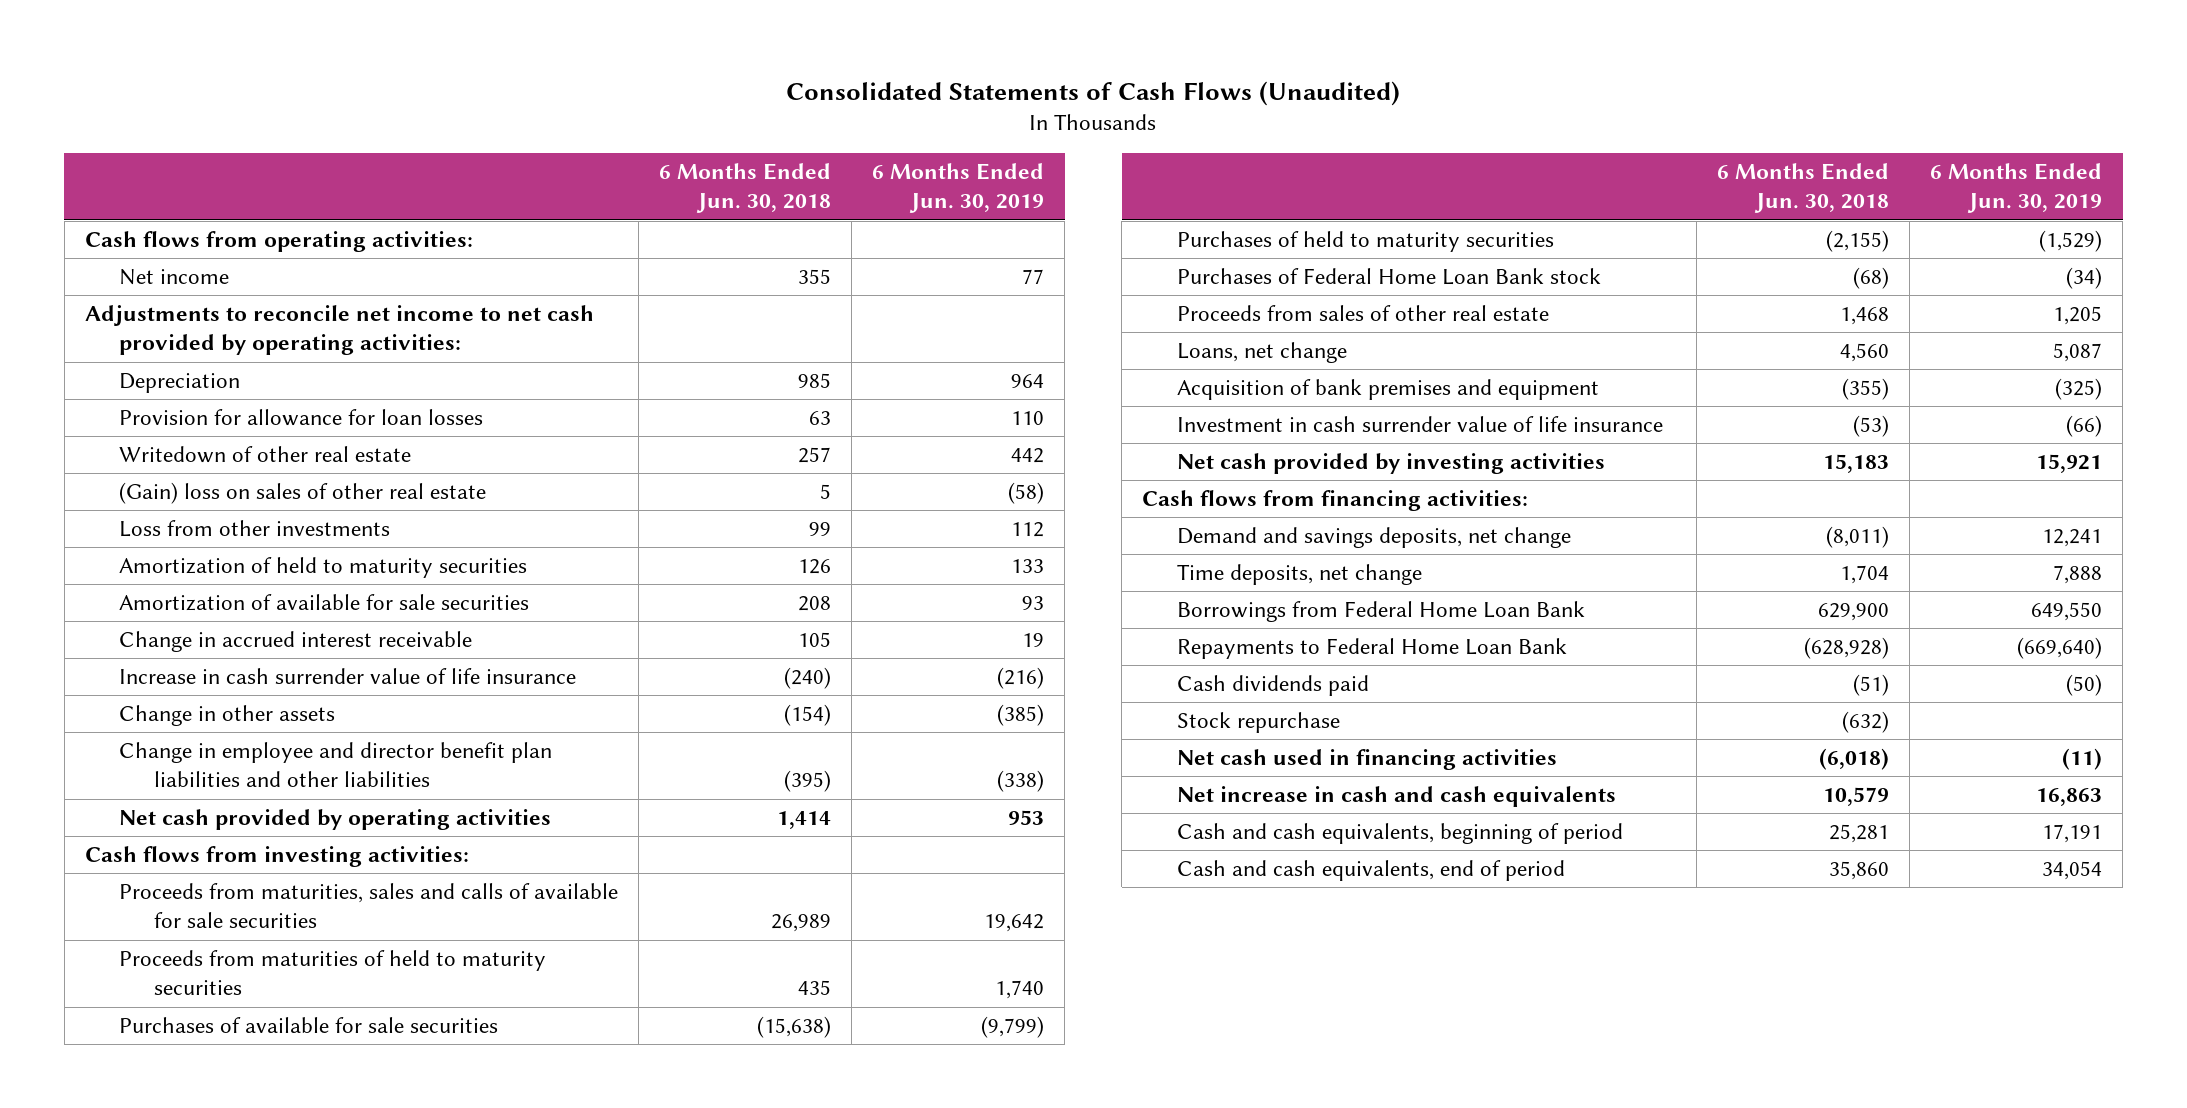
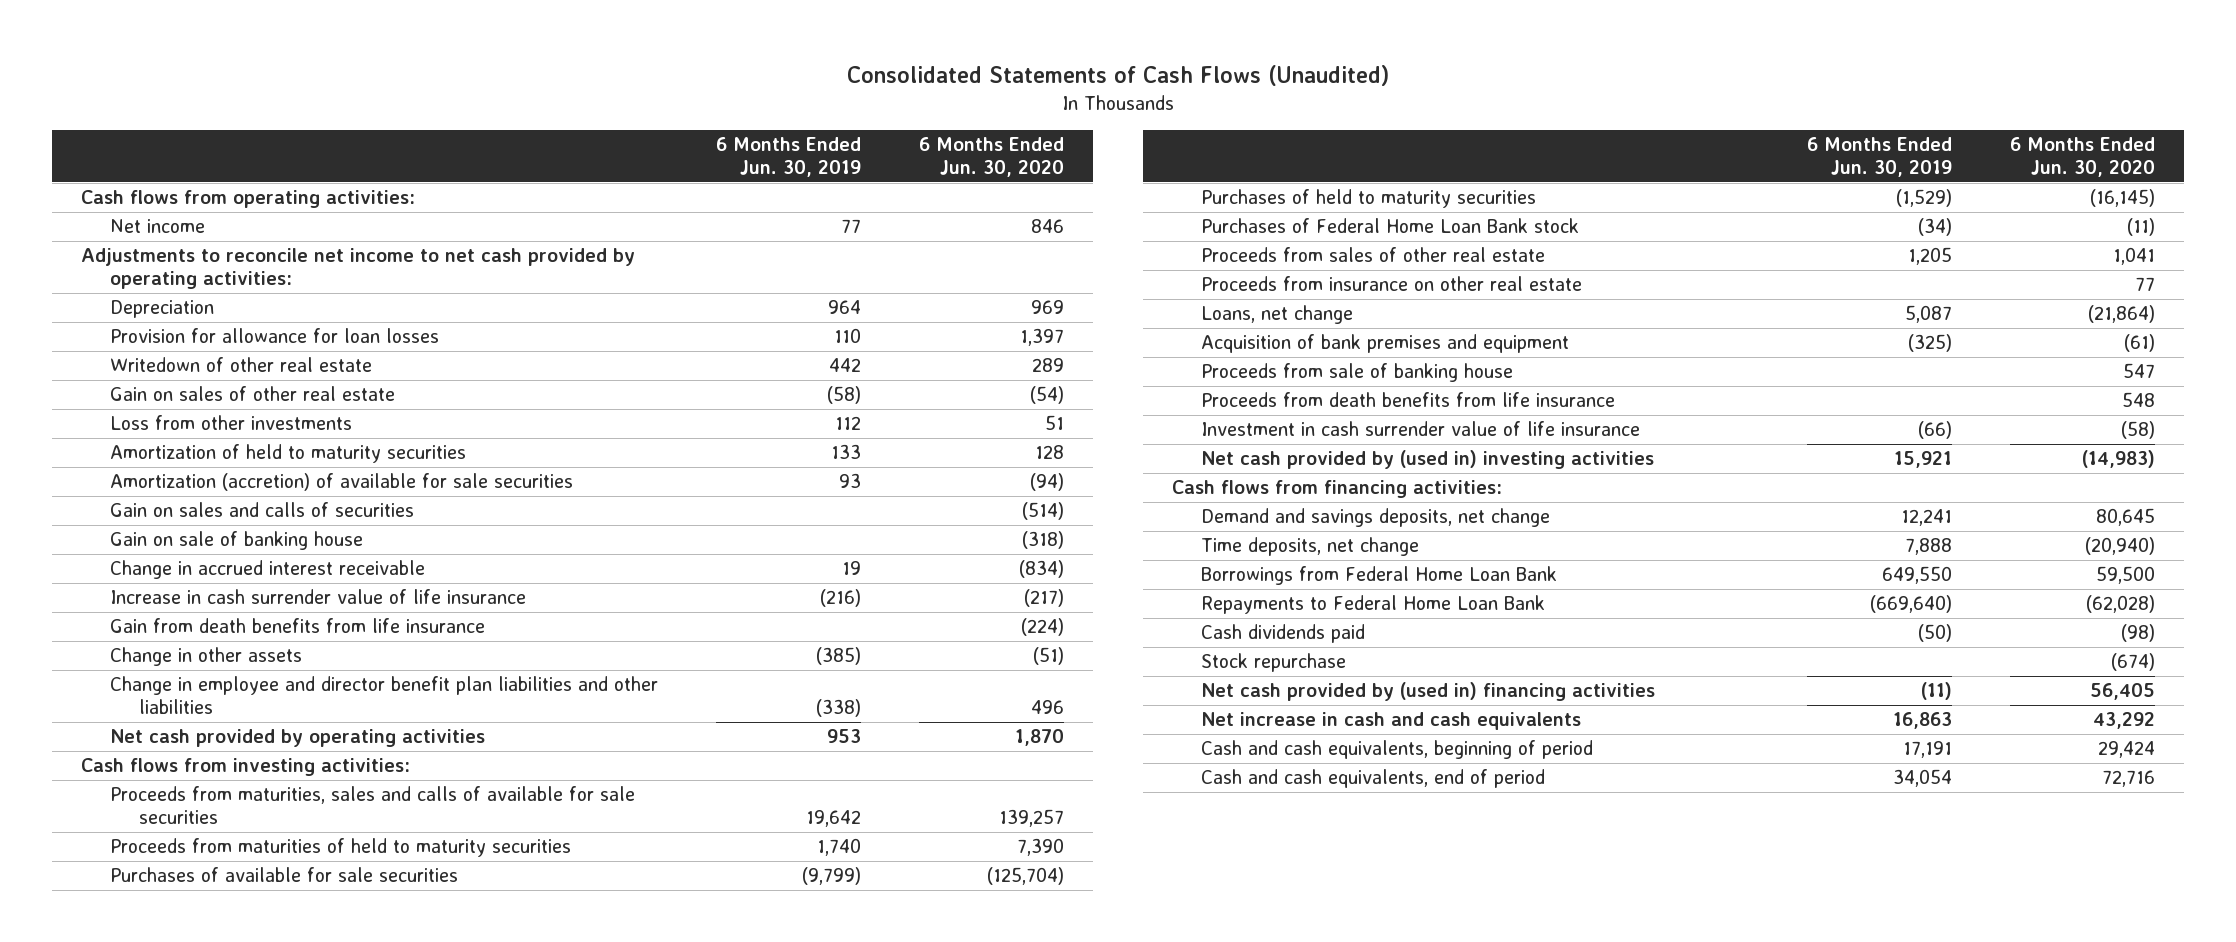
- | 6 Months Ended Jun. 30, 2018 | 6 Months Ended Jun. 30, 2019
+ | 6 Months Ended Jun. 30, 2019 | 6 Months Ended Jun. 30, 2020
- (Gain) loss on sales of other real estate | 5 | (58)
+ Gain on sales of other real estate | (58) | (54)
- Amortization of available for sale securities | 208 | 93
+ Amortization (accretion) of available for sale securities | 93 | (94)
+ Gain on sales and calls of securities | | (514)
+ Gain on sale of banking house | | (318)
+ Gain from death benefits from life insurance | | (224)
+ Proceeds from insurance on other real estate | | 77
+ Proceeds from sale of banking house | | 547
+ Proceeds from death benefits from life insurance | | 548
- Net cash provided by investing activities | 15,183 | 15,921
+ Net cash provided by (used in) investing activities | 15,921 | (14,983)
- Net cash used in financing activities | (6,018) | (11)
+ Net cash provided by (used in) financing activities | (11) | 56,405

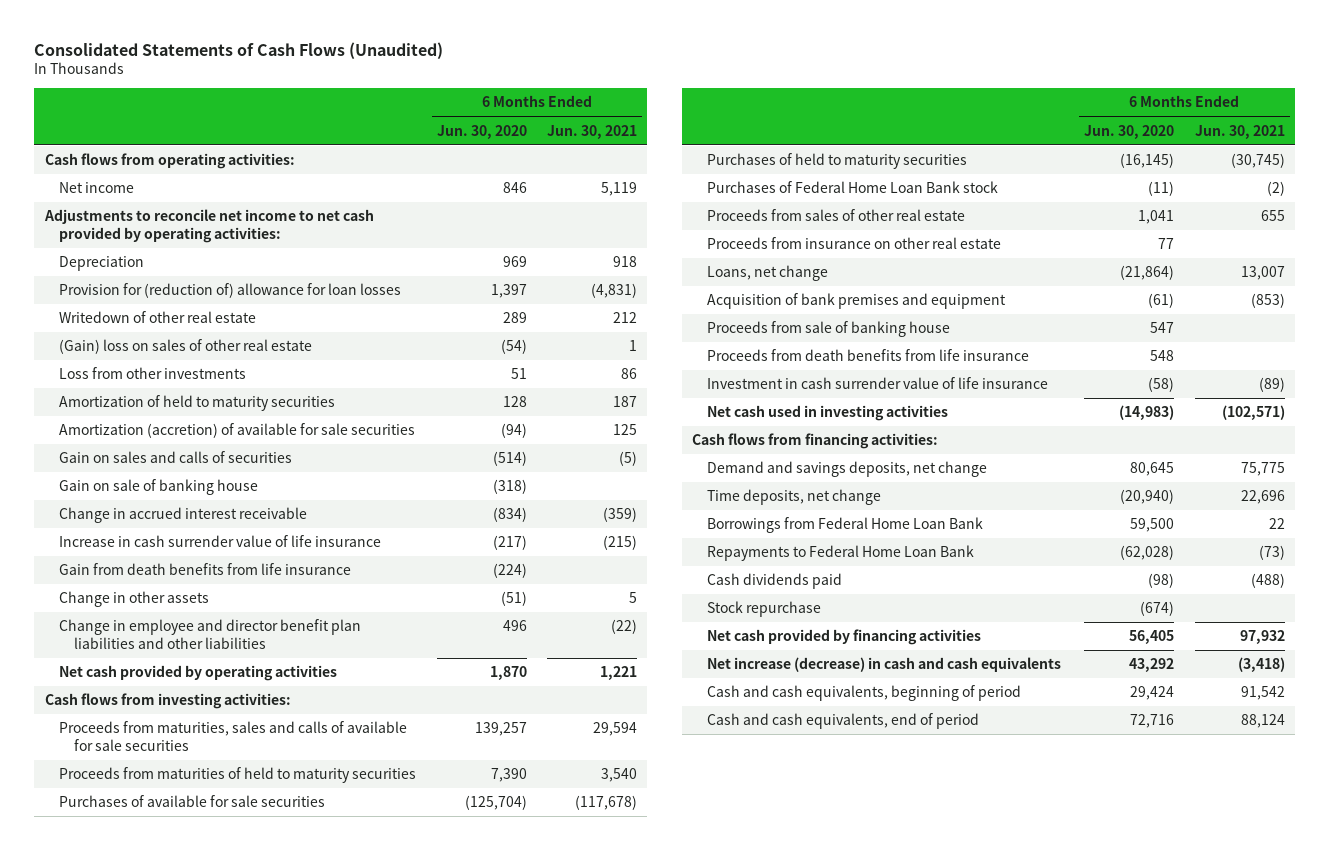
- | 6 Months Ended Jun. 30, 2019 | 6 Months Ended Jun. 30, 2020
+ | 6 Months Ended Jun. 30, 2020 | 6 Months Ended Jun. 30, 2021
- Provision for allowance for loan losses | 110 | 1,397
+ Provision for (reduction of) allowance for loan losses | 1,397 | (4,831)
- Gain on sales of other real estate | (58) | (54)
+ (Gain) loss on sales of other real estate | (54) | 1
- Net cash provided by (used in) investing activities | 15,921 | (14,983)
+ Net cash used in investing activities | (14,983) | (102,571)
- Net cash provided by (used in) financing activities | (11) | 56,405
- Net increase in cash and cash equivalents | 16,863 | 43,292
+ Net cash provided by financing activities | 56,405 | 97,932
+ Net increase (decrease) in cash and cash equivalents | 43,292 | (3,418)

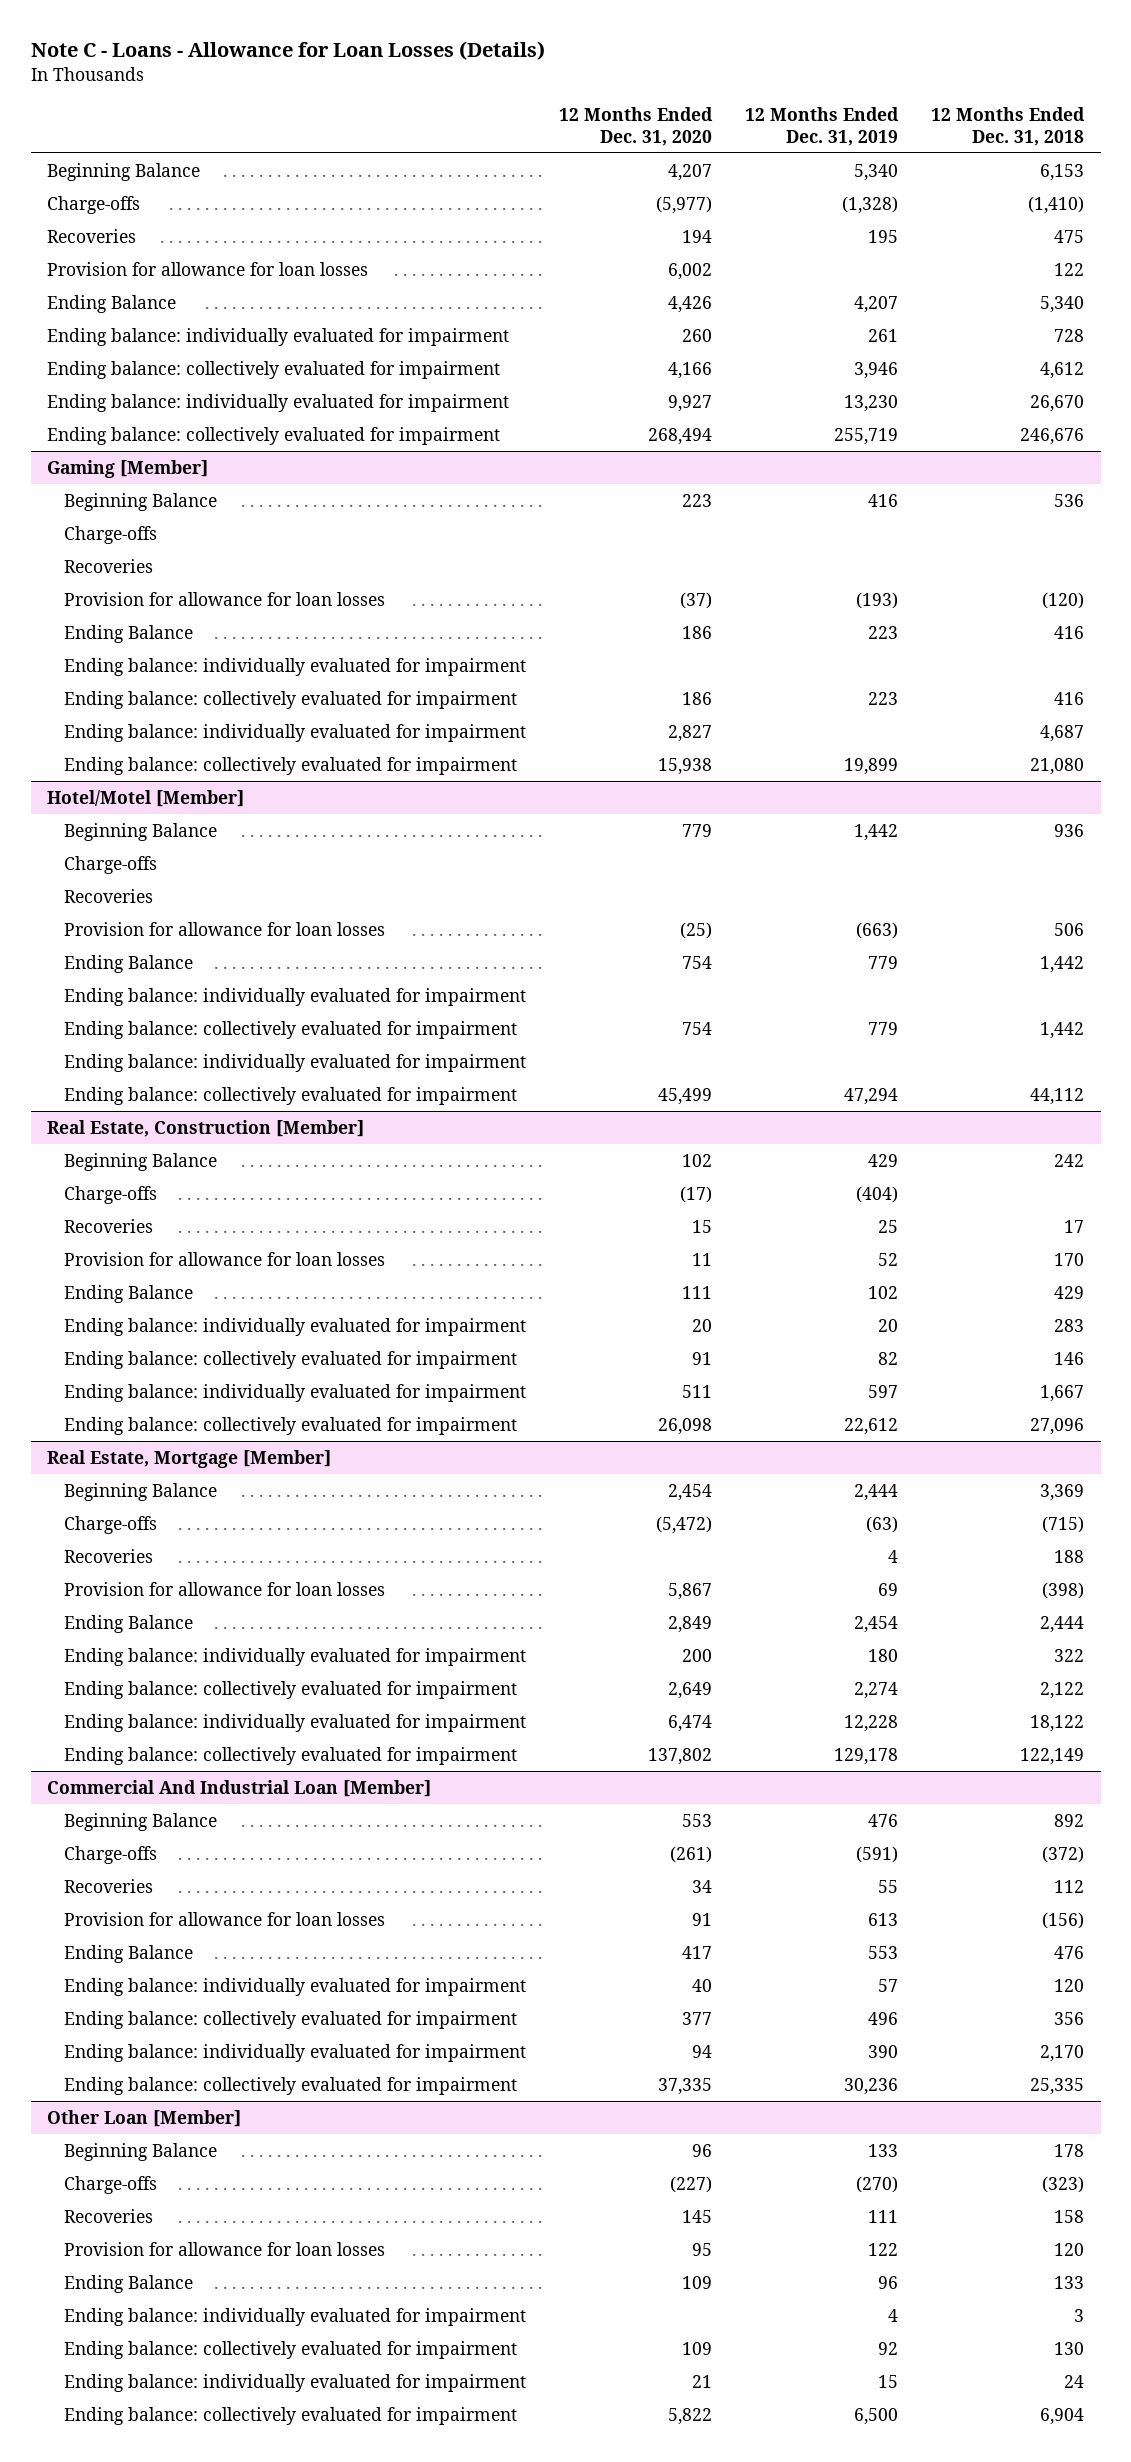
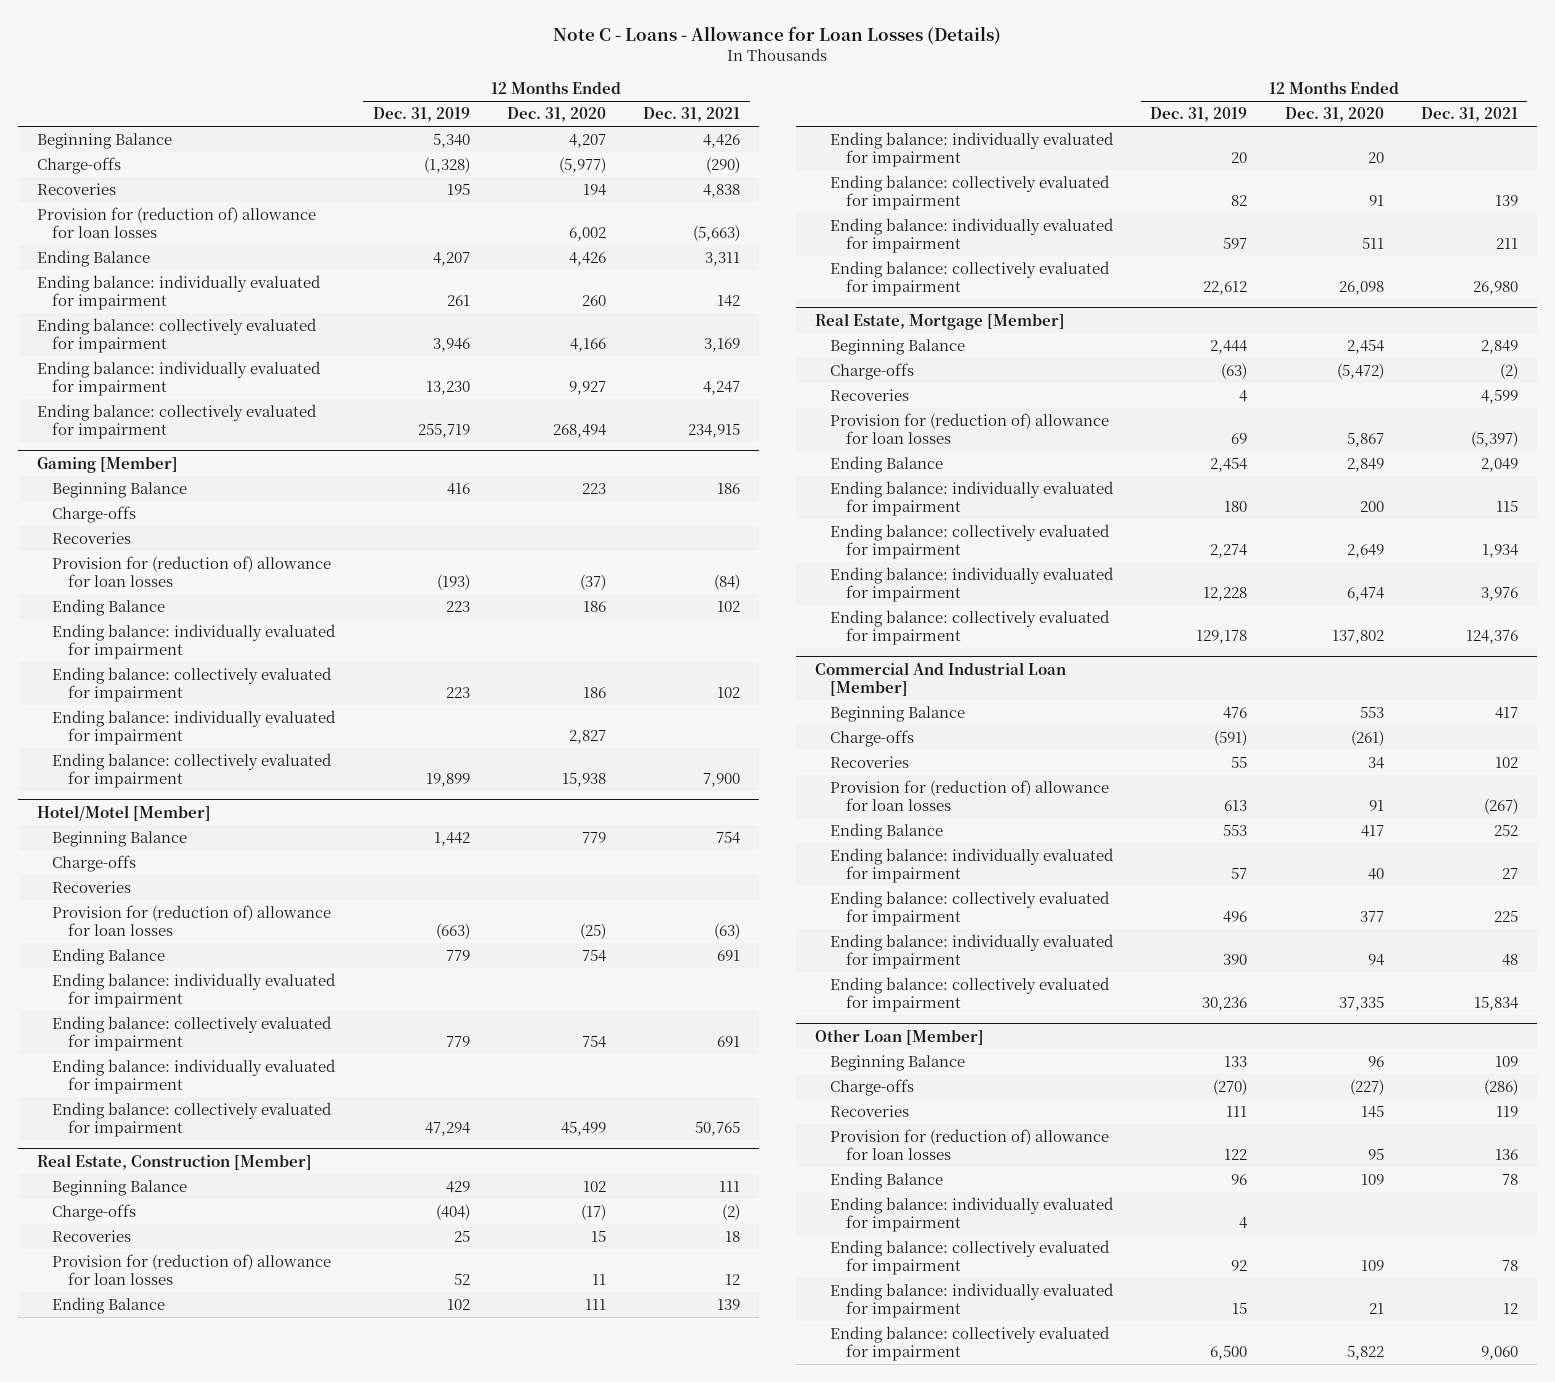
- | 12 Months Ended Dec. 31, 2020 | 12 Months Ended Dec. 31, 2019 | 12 Months Ended Dec. 31, 2018
+ | 12 Months Ended Dec. 31, 2019 | 12 Months Ended Dec. 31, 2020 | 12 Months Ended Dec. 31, 2021
- Provision for allowance for loan losses | 6,002 | | 122
+ Provision for (reduction of) allowance for loan losses | | 6,002 | (5,663)
@ Gaming [Member]
- Provision for allowance for loan losses | (37) | (193) | (120)
+ Provision for (reduction of) allowance for loan losses | (193) | (37) | (84)
@ Hotel/Motel [Member]
- Provision for allowance for loan losses | (25) | (663) | 506
+ Provision for (reduction of) allowance for loan losses | (663) | (25) | (63)
@ Real Estate, Construction [Member]
- Provision for allowance for loan losses | 11 | 52 | 170
+ Provision for (reduction of) allowance for loan losses | 52 | 11 | 12
@ Real Estate, Mortgage [Member]
- Provision for allowance for loan losses | 5,867 | 69 | (398)
+ Provision for (reduction of) allowance for loan losses | 69 | 5,867 | (5,397)
@ Commercial And Industrial Loan [Member]
- Provision for allowance for loan losses | 91 | 613 | (156)
+ Provision for (reduction of) allowance for loan losses | 613 | 91 | (267)
@ Other Loan [Member]
- Provision for allowance for loan losses | 95 | 122 | 120
+ Provision for (reduction of) allowance for loan losses | 122 | 95 | 136

